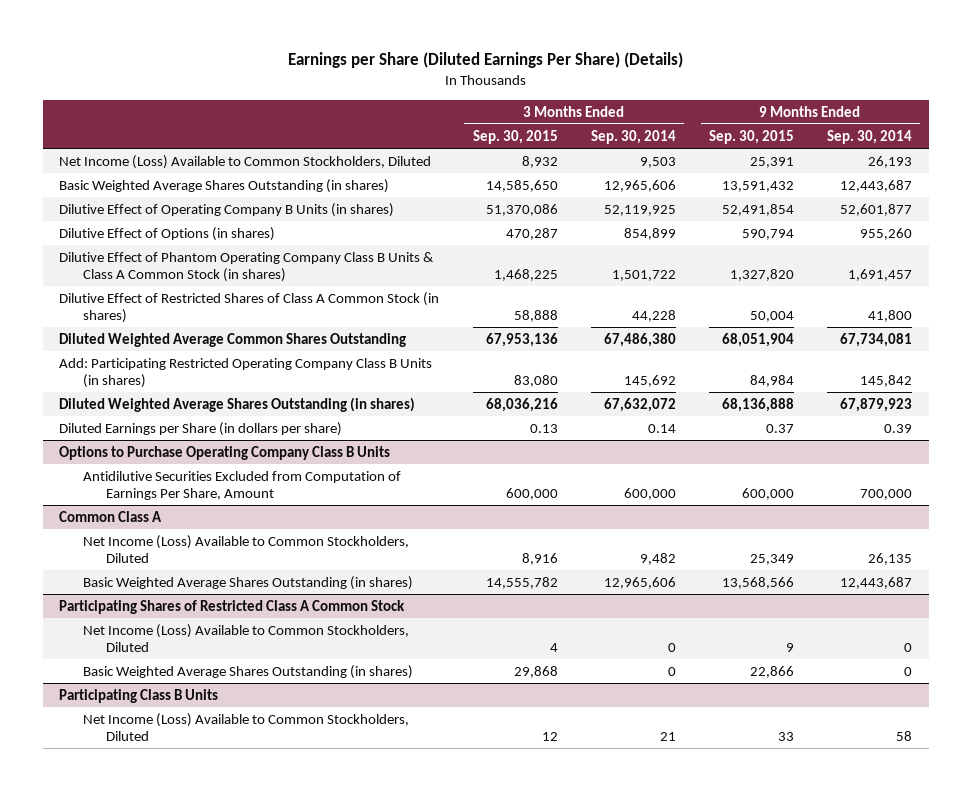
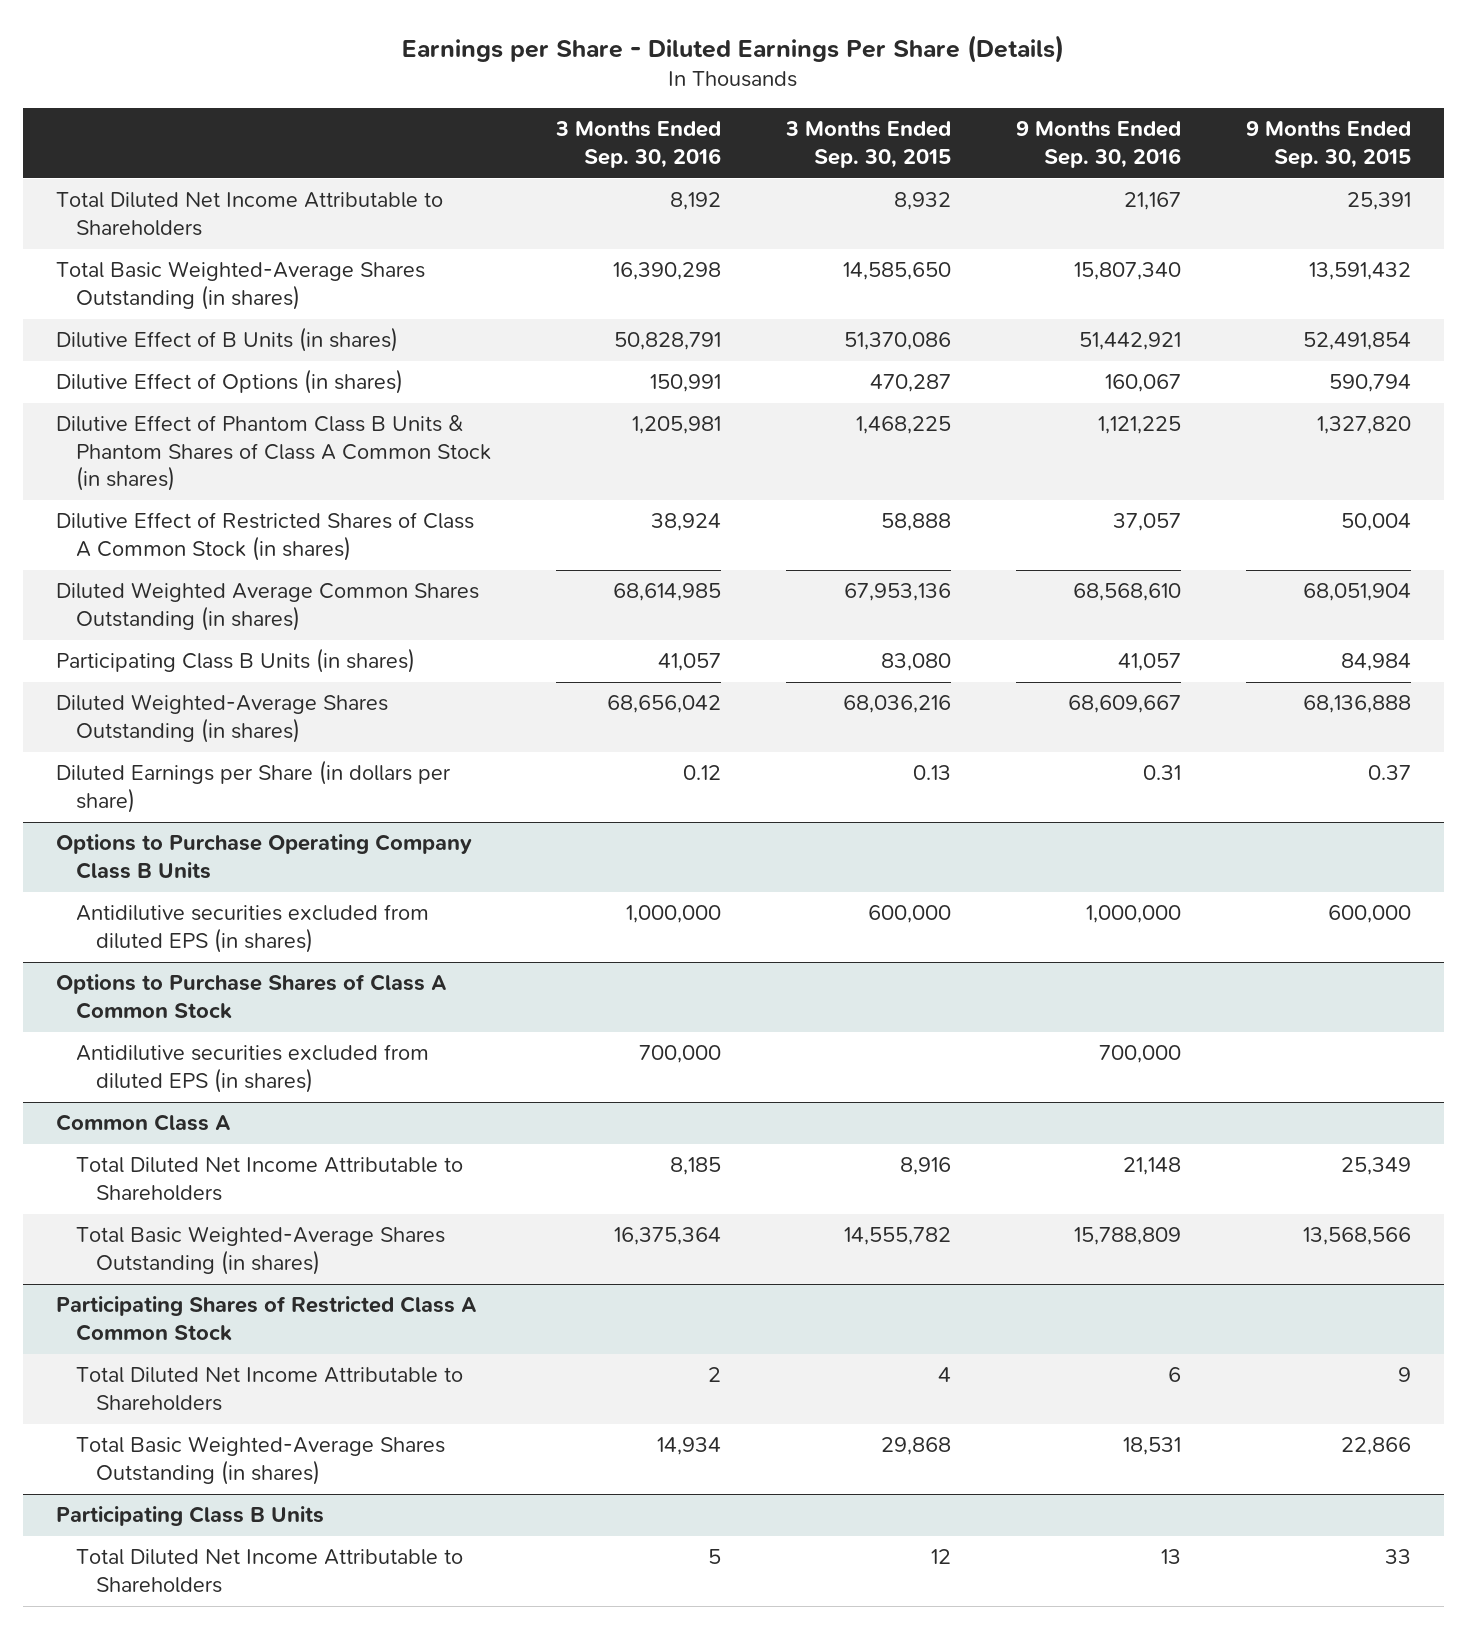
- Earnings per Share (Diluted Earnings Per Share) (Details)
+ Earnings per Share - Diluted Earnings Per Share (Details)
- | 3 Months Ended Sep. 30, 2015 | 3 Months Ended Sep. 30, 2014 | 9 Months Ended Sep. 30, 2015 | 9 Months Ended Sep. 30, 2014
+ | 3 Months Ended Sep. 30, 2016 | 3 Months Ended Sep. 30, 2015 | 9 Months Ended Sep. 30, 2016 | 9 Months Ended Sep. 30, 2015
- Net Income (Loss) Available to Common Stockholders, Diluted | 8,932 | 9,503 | 25,391 | 26,193
- Basic Weighted Average Shares Outstanding (in shares) | 14,585,650 | 12,965,606 | 13,591,432 | 12,443,687
- Dilutive Effect of Operating Company B Units (in shares) | 51,370,086 | 52,119,925 | 52,491,854 | 52,601,877
+ Total Diluted Net Income Attributable to Shareholders | 8,192 | 8,932 | 21,167 | 25,391
+ Total Basic Weighted-Average Shares Outstanding (in shares) | 16,390,298 | 14,585,650 | 15,807,340 | 13,591,432
+ Dilutive Effect of B Units (in shares) | 50,828,791 | 51,370,086 | 51,442,921 | 52,491,854
- Dilutive Effect of Phantom Operating Company Class B Units & Class A Common Stock (in shares) | 1,468,225 | 1,501,722 | 1,327,820 | 1,691,457
+ Dilutive Effect of Phantom Class B Units & Phantom Shares of Class A Common Stock (in shares) | 1,205,981 | 1,468,225 | 1,121,225 | 1,327,820
- Diluted Weighted Average Common Shares Outstanding | 67,953,136 | 67,486,380 | 68,051,904 | 67,734,081
- Add: Participating Restricted Operating Company Class B Units (in shares) | 83,080 | 145,692 | 84,984 | 145,842
- Diluted Weighted Average Shares Outstanding (in shares) | 68,036,216 | 67,632,072 | 68,136,888 | 67,879,923
+ Diluted Weighted Average Common Shares Outstanding (in shares) | 68,614,985 | 67,953,136 | 68,568,610 | 68,051,904
+ Participating Class B Units (in shares) | 41,057 | 83,080 | 41,057 | 84,984
+ Diluted Weighted-Average Shares Outstanding (in shares) | 68,656,042 | 68,036,216 | 68,609,667 | 68,136,888
@ Options to Purchase Operating Company Class B Units
- Antidilutive Securities Excluded from Computation of Earnings Per Share, Amount | 600,000 | 600,000 | 600,000 | 700,000
+ Antidilutive securities excluded from diluted EPS (in shares) | 1,000,000 | 600,000 | 1,000,000 | 600,000
+ Options to Purchase Shares of Class A Common Stock
+ Antidilutive securities excluded from diluted EPS (in shares) | 700,000 | | 700,000 |
@ Common Class A
- Net Income (Loss) Available to Common Stockholders, Diluted | 8,916 | 9,482 | 25,349 | 26,135
- Basic Weighted Average Shares Outstanding (in shares) | 14,555,782 | 12,965,606 | 13,568,566 | 12,443,687
+ Total Diluted Net Income Attributable to Shareholders | 8,185 | 8,916 | 21,148 | 25,349
+ Total Basic Weighted-Average Shares Outstanding (in shares) | 16,375,364 | 14,555,782 | 15,788,809 | 13,568,566
@ Participating Shares of Restricted Class A Common Stock
- Net Income (Loss) Available to Common Stockholders, Diluted | 4 | 0 | 9 | 0
- Basic Weighted Average Shares Outstanding (in shares) | 29,868 | 0 | 22,866 | 0
+ Total Diluted Net Income Attributable to Shareholders | 2 | 4 | 6 | 9
+ Total Basic Weighted-Average Shares Outstanding (in shares) | 14,934 | 29,868 | 18,531 | 22,866
@ Participating Class B Units
- Net Income (Loss) Available to Common Stockholders, Diluted | 12 | 21 | 33 | 58
+ Total Diluted Net Income Attributable to Shareholders | 5 | 12 | 13 | 33

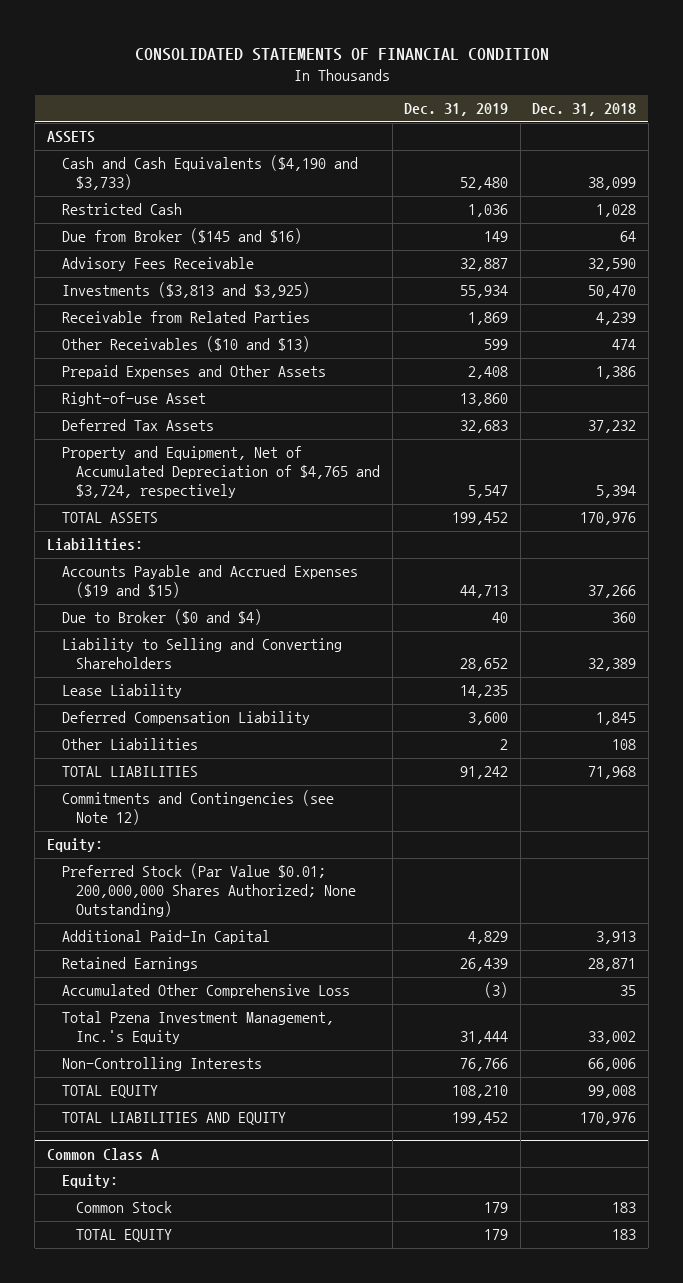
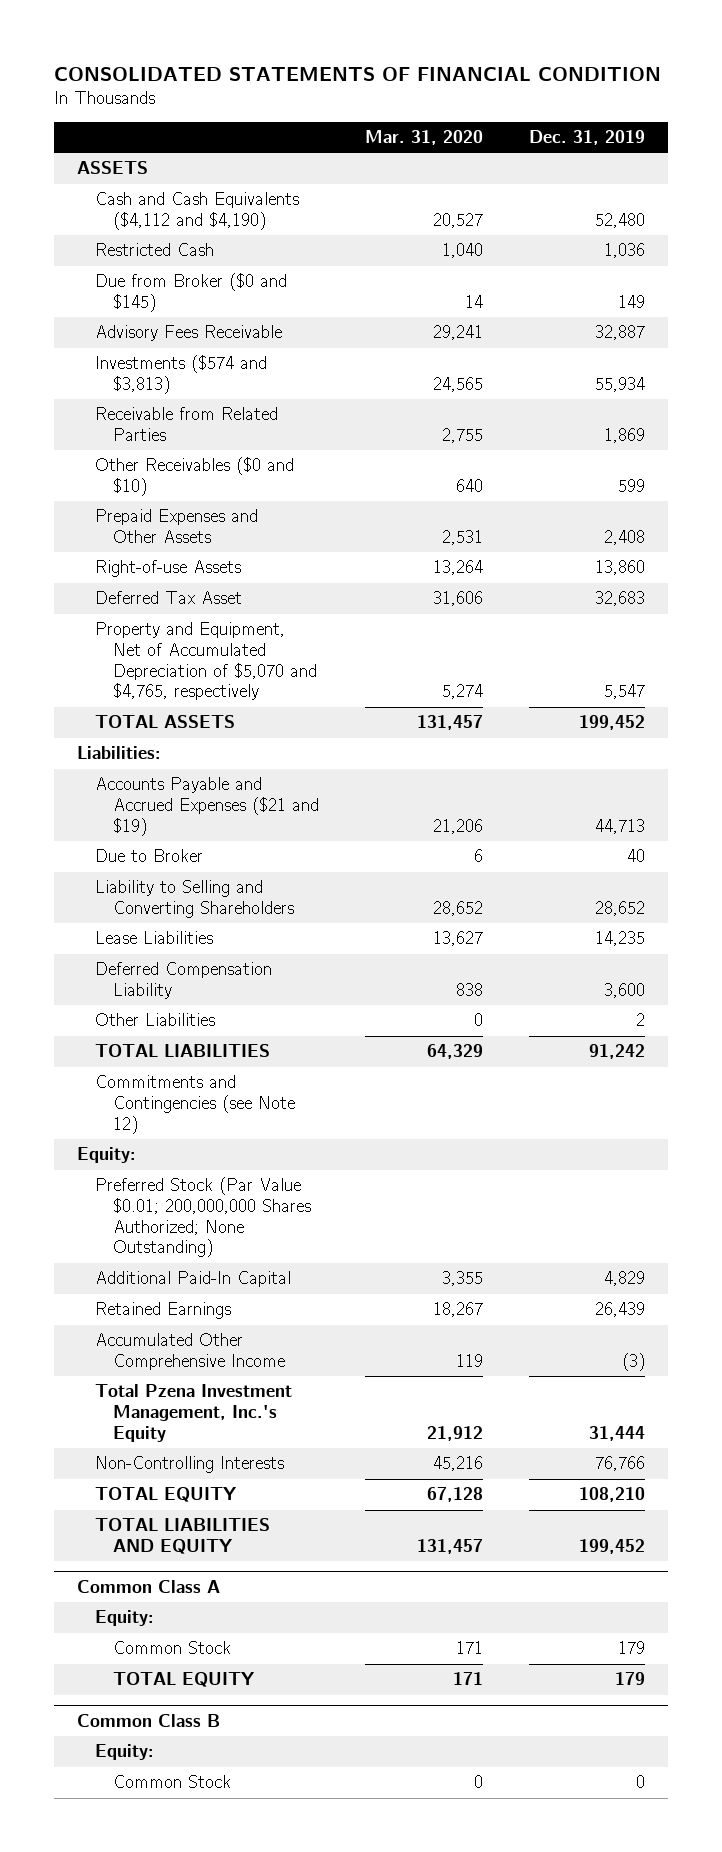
- | Dec. 31, 2019 | Dec. 31, 2018
+ | Mar. 31, 2020 | Dec. 31, 2019
- Cash and Cash Equivalents ($4,190 and $3,733) | 52,480 | 38,099
+ Cash and Cash Equivalents ($4,112 and $4,190) | 20,527 | 52,480
- Due from Broker ($145 and $16) | 149 | 64
+ Due from Broker ($0 and $145) | 14 | 149
- Investments ($3,813 and $3,925) | 55,934 | 50,470
+ Investments ($574 and $3,813) | 24,565 | 55,934
- Other Receivables ($10 and $13) | 599 | 474
+ Other Receivables ($0 and $10) | 640 | 599
- Right-of-use Asset | 13,860 |
- Deferred Tax Assets | 32,683 | 37,232
- Property and Equipment, Net of Accumulated Depreciation of $4,765 and $3,724, respectively | 5,547 | 5,394
+ Right-of-use Assets | 13,264 | 13,860
+ Deferred Tax Asset | 31,606 | 32,683
+ Property and Equipment, Net of Accumulated Depreciation of $5,070 and $4,765, respectively | 5,274 | 5,547
- Accounts Payable and Accrued Expenses ($19 and $15) | 44,713 | 37,266
- Due to Broker ($0 and $4) | 40 | 360
+ Accounts Payable and Accrued Expenses ($21 and $19) | 21,206 | 44,713
+ Due to Broker | 6 | 40
- Lease Liability | 14,235 |
+ Lease Liabilities | 13,627 | 14,235
- Accumulated Other Comprehensive Loss | (3) | 35
+ Accumulated Other Comprehensive Income | 119 | (3)
+ Common Class B
+ Equity:
+ Common Stock | 0 | 0

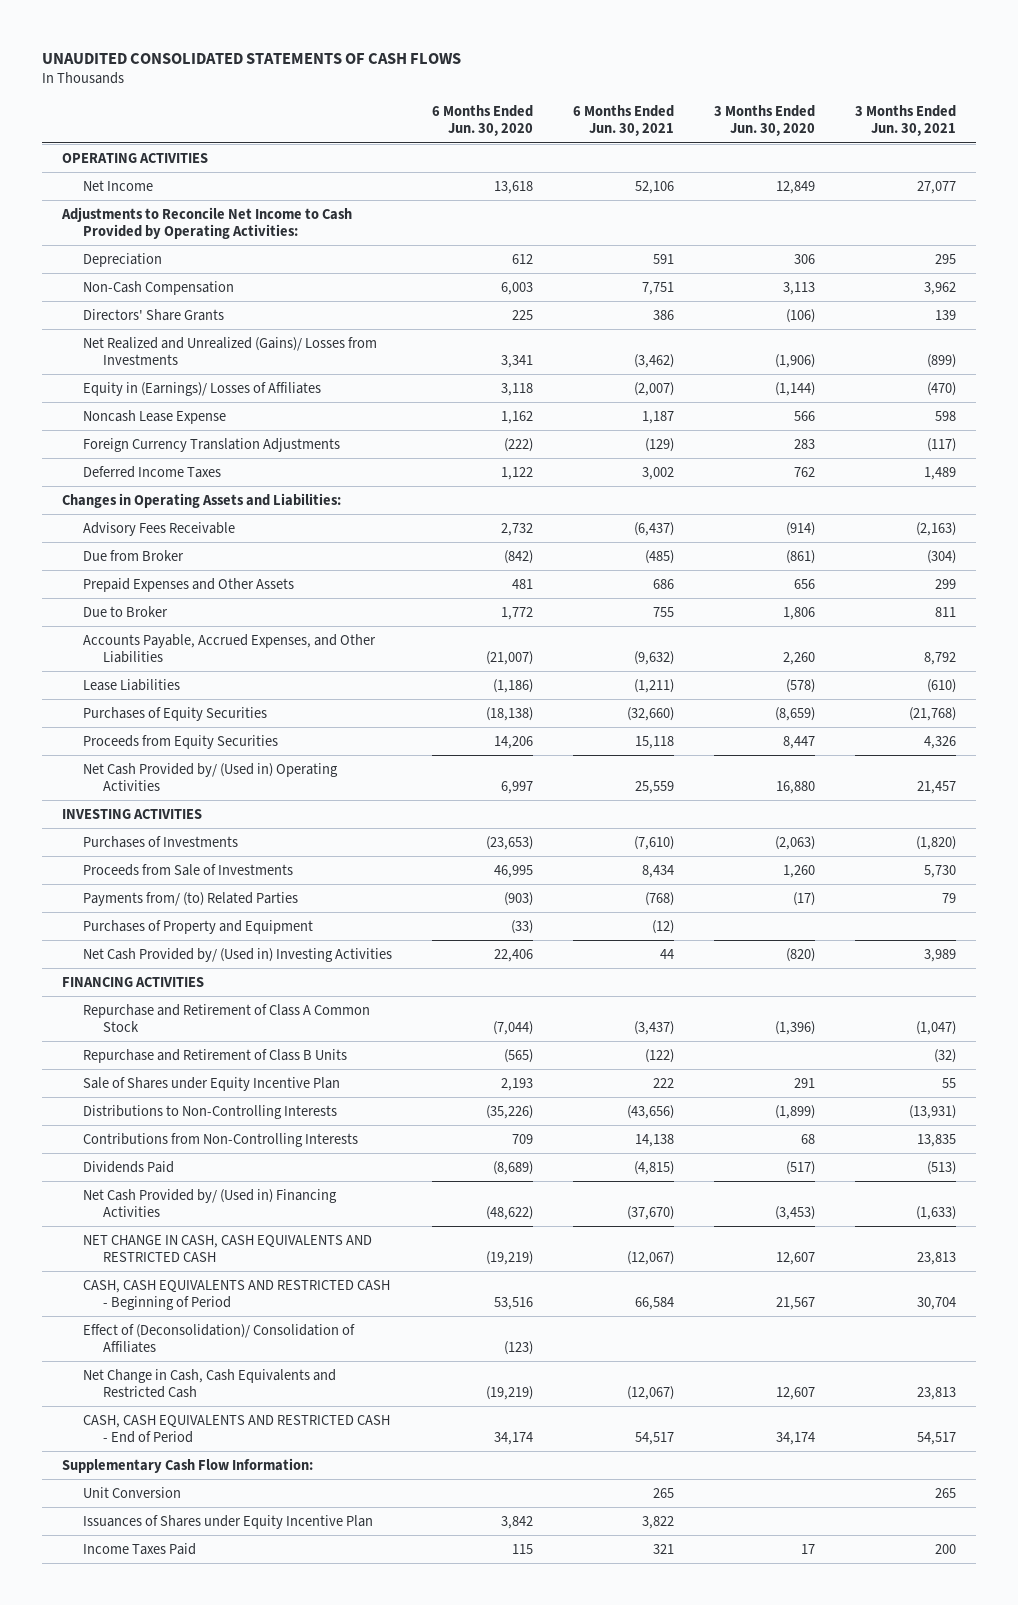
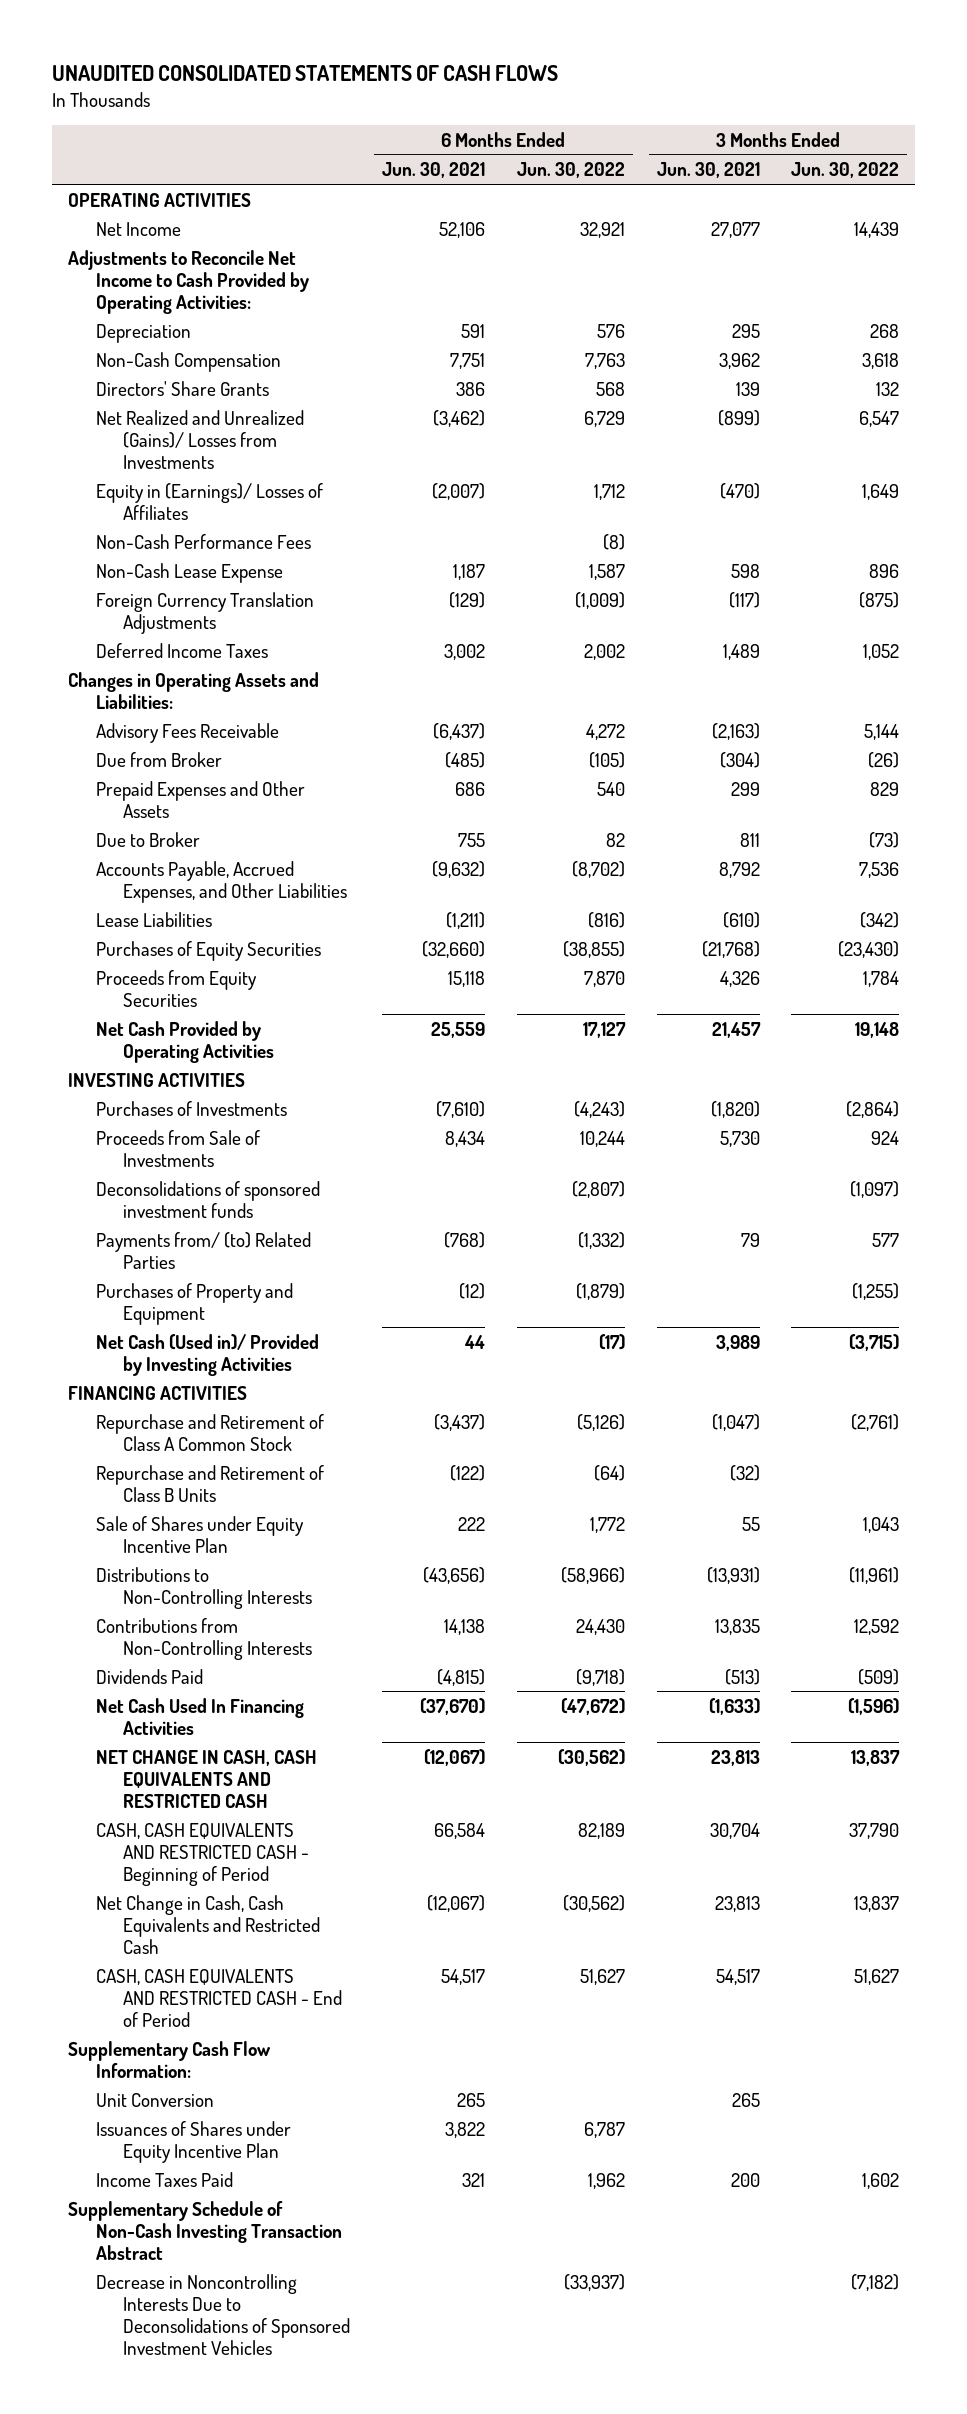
- | 6 Months Ended Jun. 30, 2020 | 6 Months Ended Jun. 30, 2021 | 3 Months Ended Jun. 30, 2020 | 3 Months Ended Jun. 30, 2021
+ | 6 Months Ended Jun. 30, 2021 | 6 Months Ended Jun. 30, 2022 | 3 Months Ended Jun. 30, 2021 | 3 Months Ended Jun. 30, 2022
- Noncash Lease Expense | 1,162 | 1,187 | 566 | 598
+ Non-Cash Performance Fees | | (8) | |
+ Non-Cash Lease Expense | 1,187 | 1,587 | 598 | 896
- Net Cash Provided by/ (Used in) Operating Activities | 6,997 | 25,559 | 16,880 | 21,457
+ Net Cash Provided by Operating Activities | 25,559 | 17,127 | 21,457 | 19,148
+ Deconsolidations of sponsored investment funds | | (2,807) | | (1,097)
- Net Cash Provided by/ (Used in) Investing Activities | 22,406 | 44 | (820) | 3,989
+ Net Cash (Used in)/ Provided by Investing Activities | 44 | (17) | 3,989 | (3,715)
- Net Cash Provided by/ (Used in) Financing Activities | (48,622) | (37,670) | (3,453) | (1,633)
+ Net Cash Used In Financing Activities | (37,670) | (47,672) | (1,633) | (1,596)
- Effect of (Deconsolidation)/ Consolidation of Affiliates | (123) | | |
+ Supplementary Schedule of Non-Cash Investing Transaction Abstract
+ Decrease in Noncontrolling Interests Due to Deconsolidations of Sponsored Investment Vehicles | | (33,937) | | (7,182)

